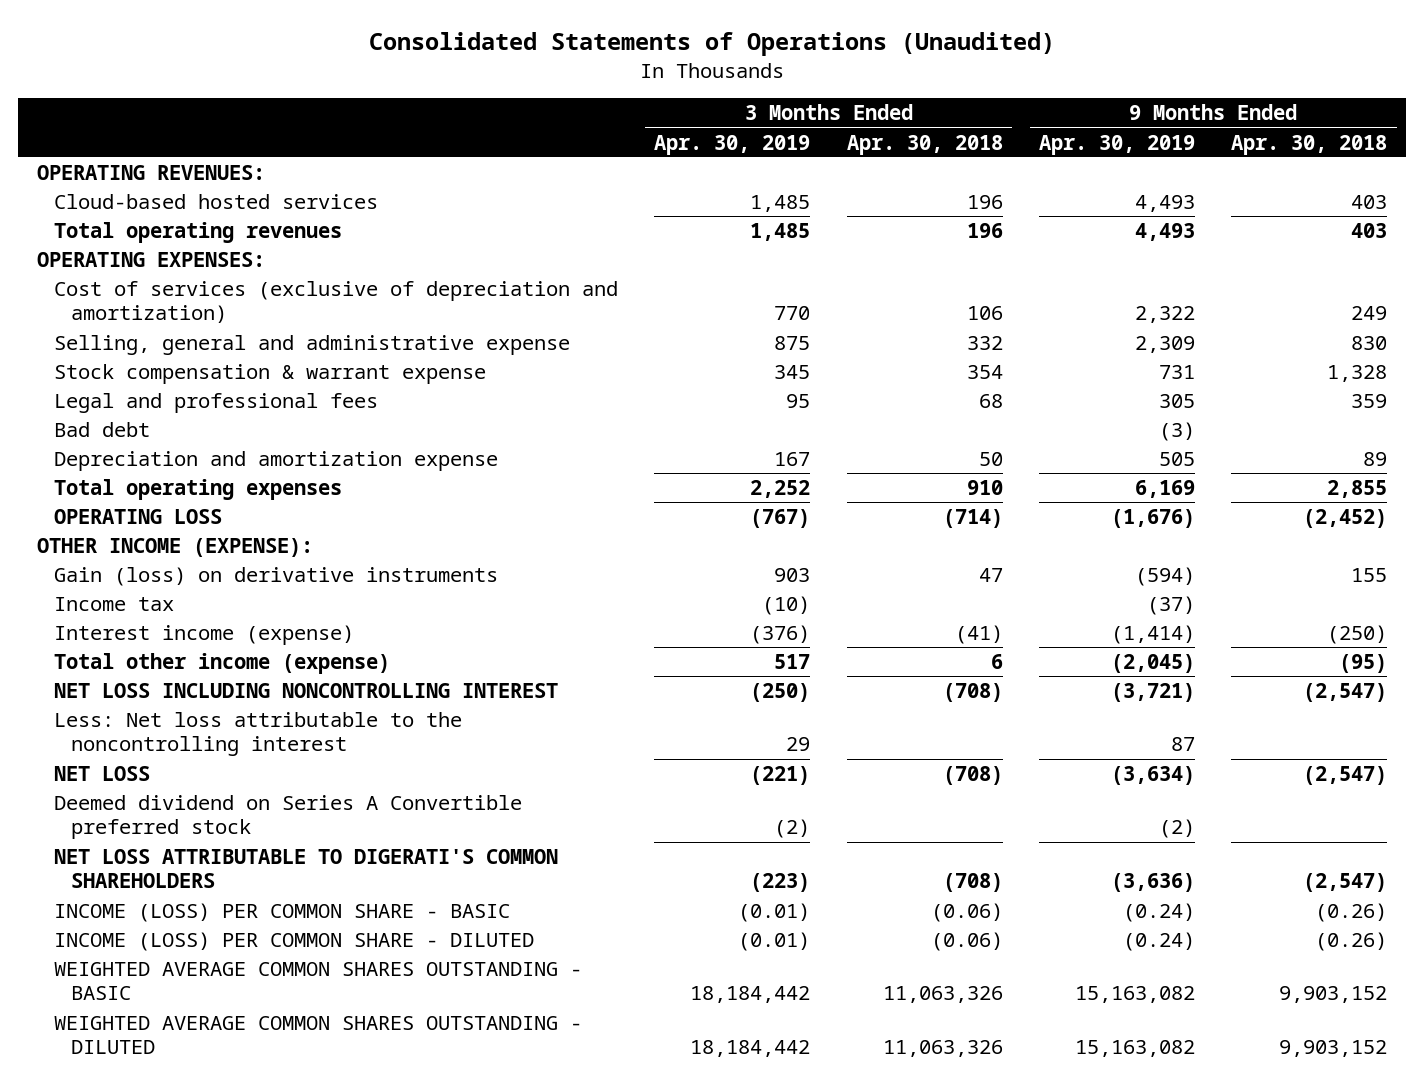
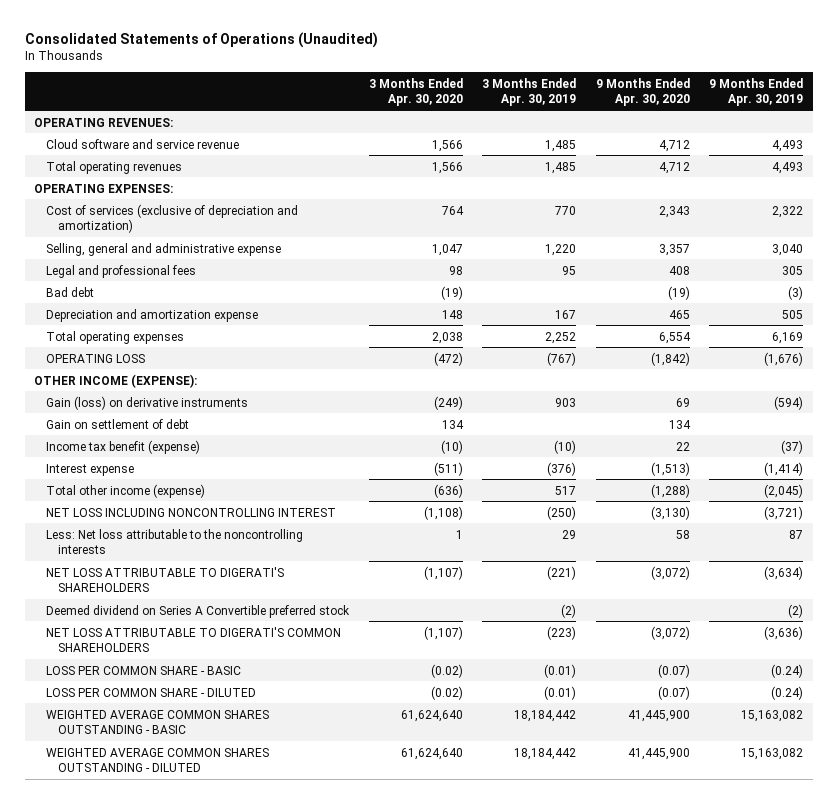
- | 3 Months Ended Apr. 30, 2019 | 3 Months Ended Apr. 30, 2018 | 9 Months Ended Apr. 30, 2019 | 9 Months Ended Apr. 30, 2018
+ | 3 Months Ended Apr. 30, 2020 | 3 Months Ended Apr. 30, 2019 | 9 Months Ended Apr. 30, 2020 | 9 Months Ended Apr. 30, 2019
- Cloud-based hosted services | 1,485 | 196 | 4,493 | 403
+ Cloud software and service revenue | 1,566 | 1,485 | 4,712 | 4,493
- Selling, general and administrative expense | 875 | 332 | 2,309 | 830
- Stock compensation & warrant expense | 345 | 354 | 731 | 1,328
+ Selling, general and administrative expense | 1,047 | 1,220 | 3,357 | 3,040
- Income tax | (10) | | (37) |
- Interest income (expense) | (376) | (41) | (1,414) | (250)
+ Gain on settlement of debt | 134 | | 134 |
+ Income tax benefit (expense) | (10) | (10) | 22 | (37)
+ Interest expense | (511) | (376) | (1,513) | (1,414)
- Less: Net loss attributable to the noncontrolling interest | 29 | | 87 |
- NET LOSS | (221) | (708) | (3,634) | (2,547)
+ Less: Net loss attributable to the noncontrolling interests | 1 | 29 | 58 | 87
+ NET LOSS ATTRIBUTABLE TO DIGERATI'S SHAREHOLDERS | (1,107) | (221) | (3,072) | (3,634)
- INCOME (LOSS) PER COMMON SHARE - BASIC | (0.01) | (0.06) | (0.24) | (0.26)
- INCOME (LOSS) PER COMMON SHARE - DILUTED | (0.01) | (0.06) | (0.24) | (0.26)
+ LOSS PER COMMON SHARE - BASIC | (0.02) | (0.01) | (0.07) | (0.24)
+ LOSS PER COMMON SHARE - DILUTED | (0.02) | (0.01) | (0.07) | (0.24)

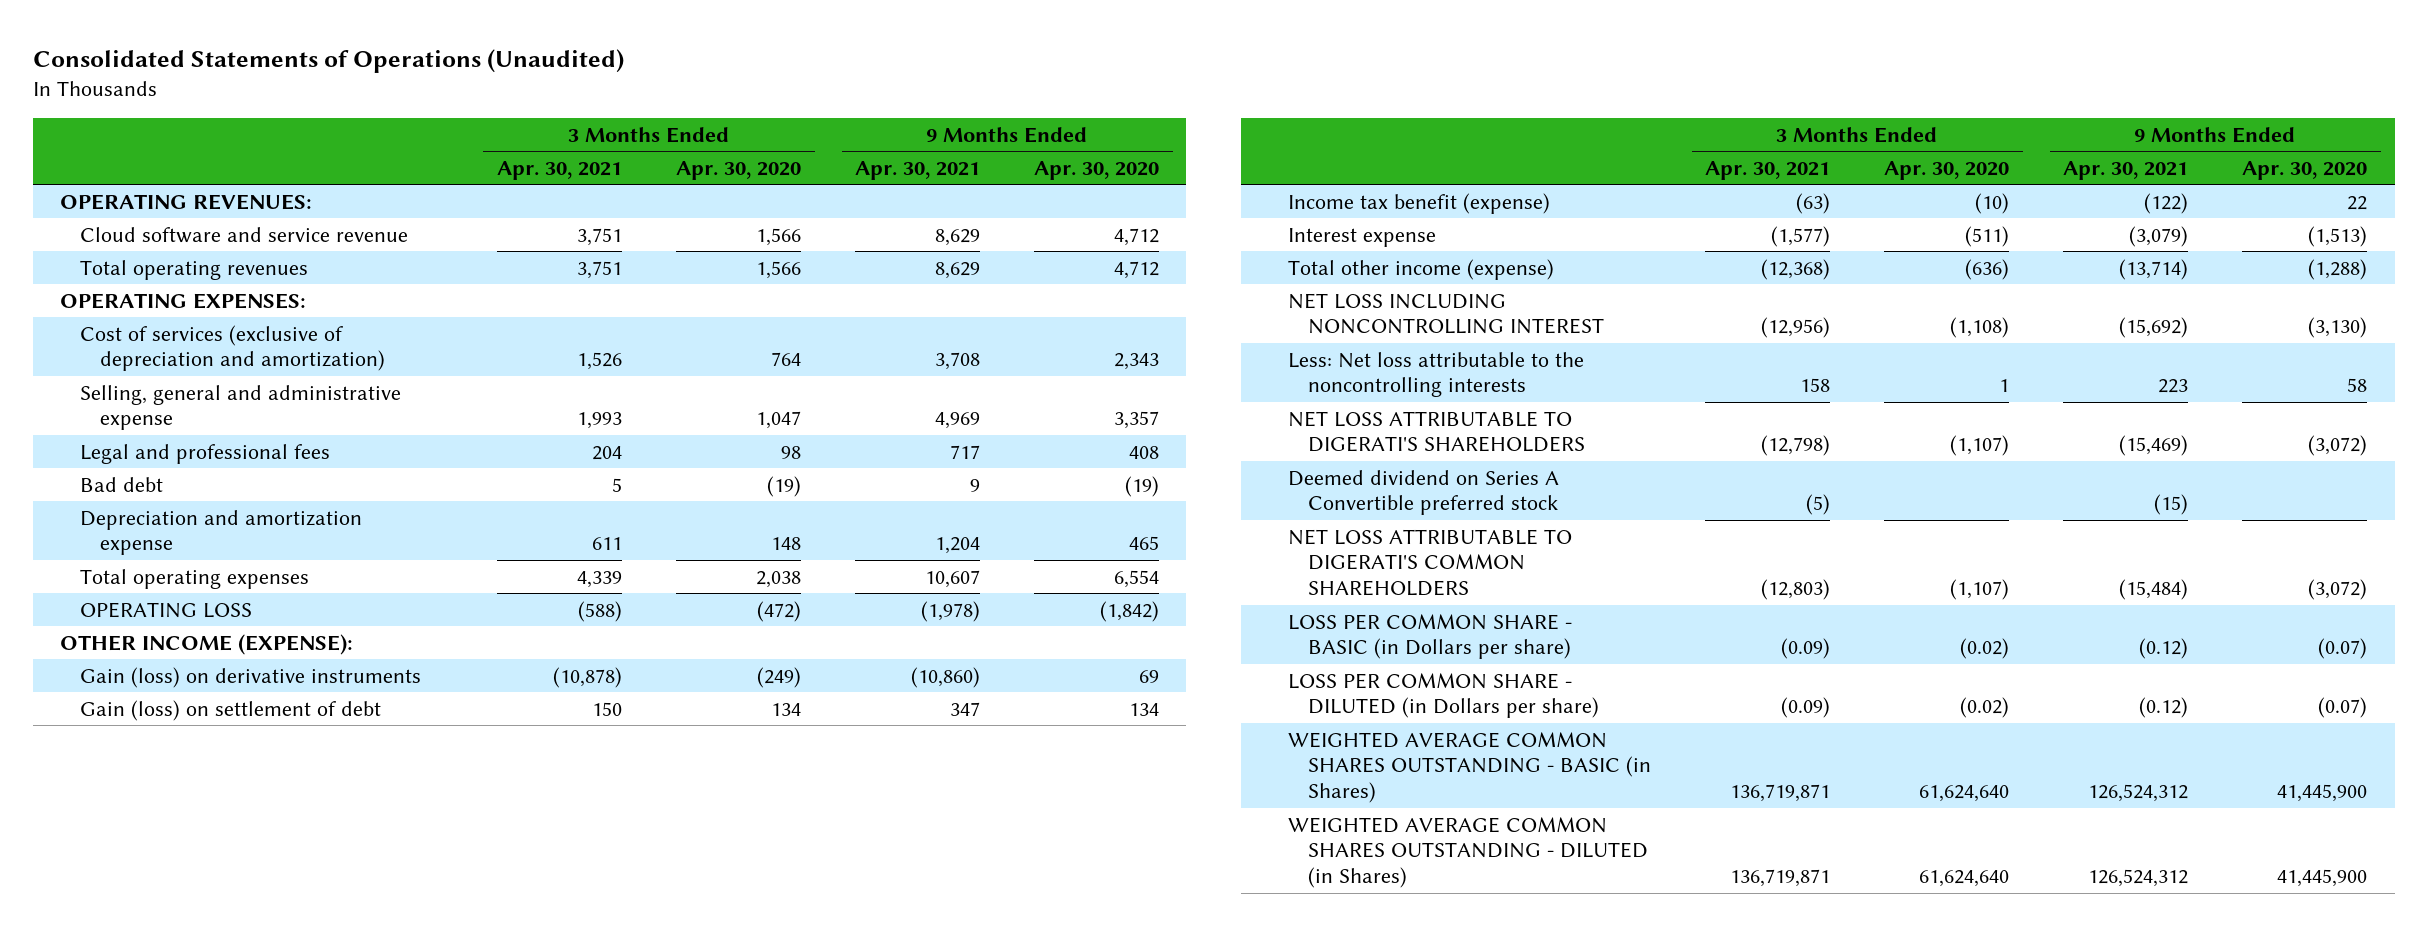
- | 3 Months Ended Apr. 30, 2020 | 3 Months Ended Apr. 30, 2019 | 9 Months Ended Apr. 30, 2020 | 9 Months Ended Apr. 30, 2019
+ | 3 Months Ended Apr. 30, 2021 | 3 Months Ended Apr. 30, 2020 | 9 Months Ended Apr. 30, 2021 | 9 Months Ended Apr. 30, 2020
- Gain on settlement of debt | 134 | | 134 |
+ Gain (loss) on settlement of debt | 150 | 134 | 347 | 134
- LOSS PER COMMON SHARE - BASIC | (0.02) | (0.01) | (0.07) | (0.24)
- LOSS PER COMMON SHARE - DILUTED | (0.02) | (0.01) | (0.07) | (0.24)
- WEIGHTED AVERAGE COMMON SHARES OUTSTANDING - BASIC | 61,624,640 | 18,184,442 | 41,445,900 | 15,163,082
- WEIGHTED AVERAGE COMMON SHARES OUTSTANDING - DILUTED | 61,624,640 | 18,184,442 | 41,445,900 | 15,163,082
+ LOSS PER COMMON SHARE - BASIC (in Dollars per share) | (0.09) | (0.02) | (0.12) | (0.07)
+ LOSS PER COMMON SHARE - DILUTED (in Dollars per share) | (0.09) | (0.02) | (0.12) | (0.07)
+ WEIGHTED AVERAGE COMMON SHARES OUTSTANDING - BASIC (in Shares) | 136,719,871 | 61,624,640 | 126,524,312 | 41,445,900
+ WEIGHTED AVERAGE COMMON SHARES OUTSTANDING - DILUTED (in Shares) | 136,719,871 | 61,624,640 | 126,524,312 | 41,445,900

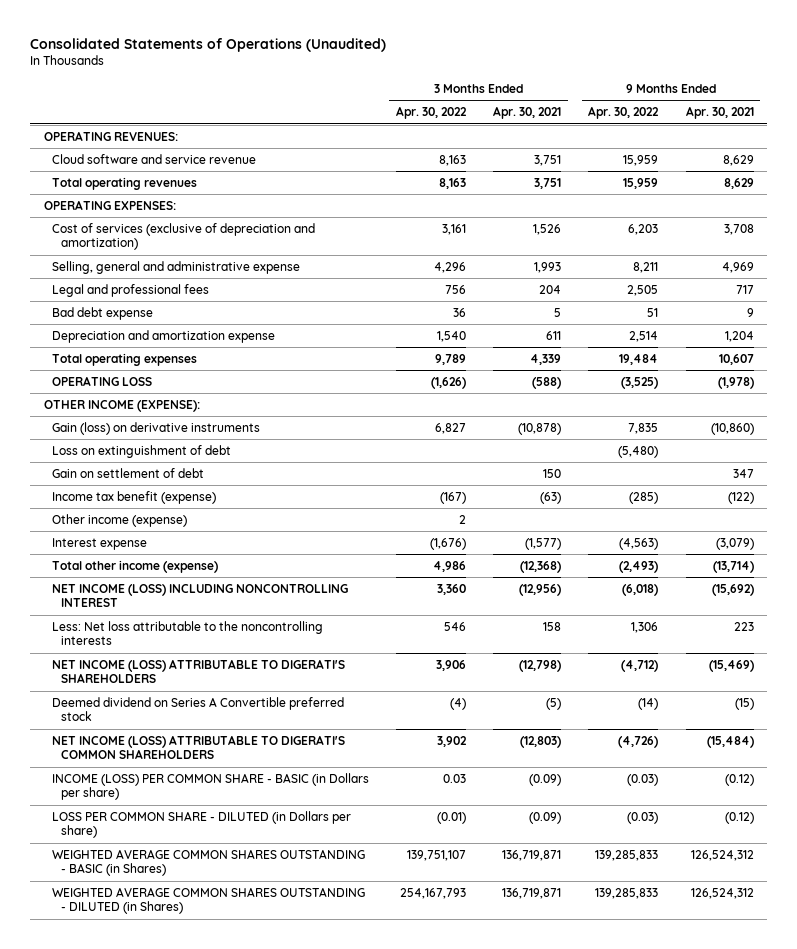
- | 3 Months Ended Apr. 30, 2021 | 3 Months Ended Apr. 30, 2020 | 9 Months Ended Apr. 30, 2021 | 9 Months Ended Apr. 30, 2020
+ | 3 Months Ended Apr. 30, 2022 | 3 Months Ended Apr. 30, 2021 | 9 Months Ended Apr. 30, 2022 | 9 Months Ended Apr. 30, 2021
- Bad debt | 5 | (19) | 9 | (19)
+ Bad debt expense | 36 | 5 | 51 | 9
- Gain (loss) on settlement of debt | 150 | 134 | 347 | 134
+ Loss on extinguishment of debt | | | (5,480) |
+ Gain on settlement of debt | | 150 | | 347
+ Other income (expense) | 2 | | |
- NET LOSS INCLUDING NONCONTROLLING INTEREST | (12,956) | (1,108) | (15,692) | (3,130)
+ NET INCOME (LOSS) INCLUDING NONCONTROLLING INTEREST | 3,360 | (12,956) | (6,018) | (15,692)
- NET LOSS ATTRIBUTABLE TO DIGERATI'S SHAREHOLDERS | (12,798) | (1,107) | (15,469) | (3,072)
+ NET INCOME (LOSS) ATTRIBUTABLE TO DIGERATI'S SHAREHOLDERS | 3,906 | (12,798) | (4,712) | (15,469)
- NET LOSS ATTRIBUTABLE TO DIGERATI'S COMMON SHAREHOLDERS | (12,803) | (1,107) | (15,484) | (3,072)
- LOSS PER COMMON SHARE - BASIC (in Dollars per share) | (0.09) | (0.02) | (0.12) | (0.07)
+ NET INCOME (LOSS) ATTRIBUTABLE TO DIGERATI'S COMMON SHAREHOLDERS | 3,902 | (12,803) | (4,726) | (15,484)
+ INCOME (LOSS) PER COMMON SHARE - BASIC (in Dollars per share) | 0.03 | (0.09) | (0.03) | (0.12)

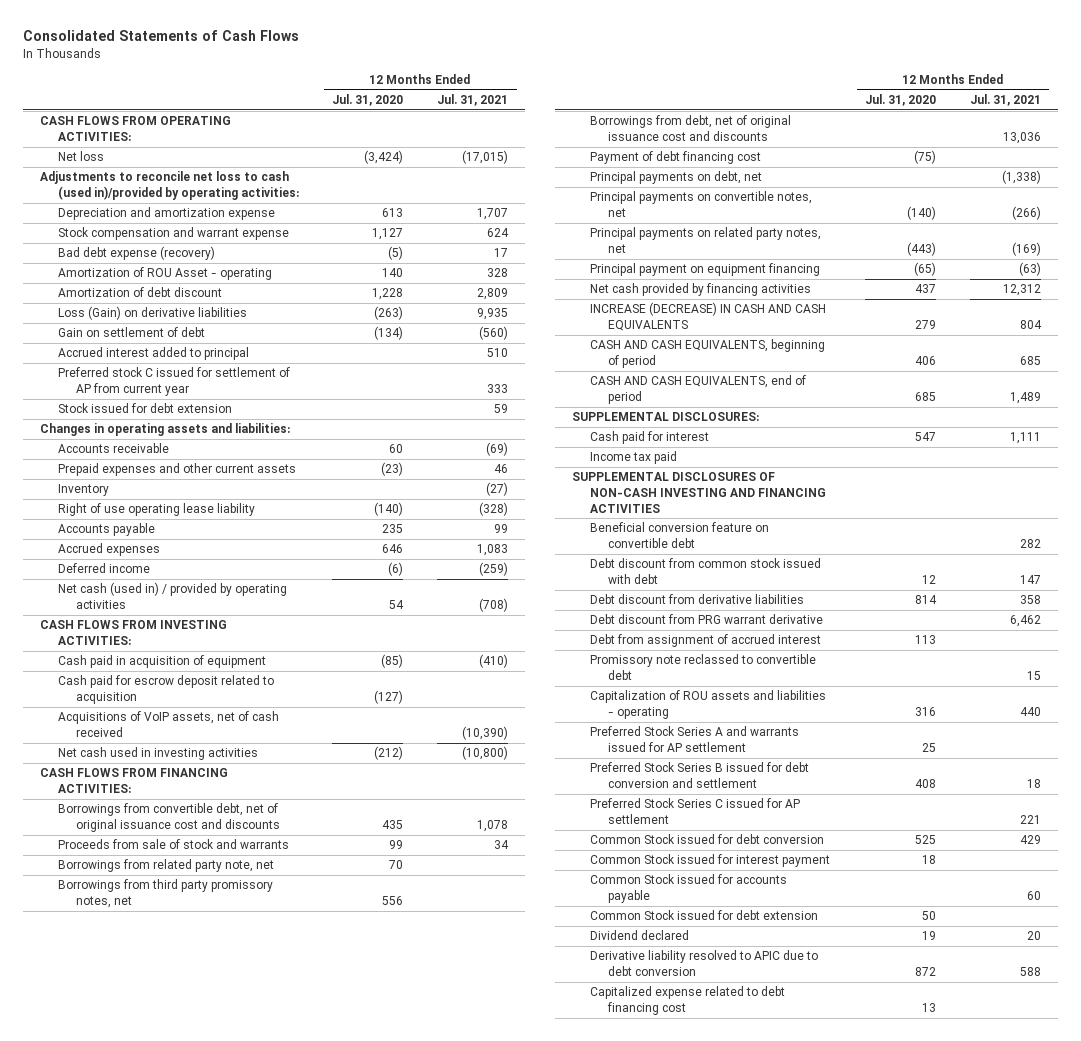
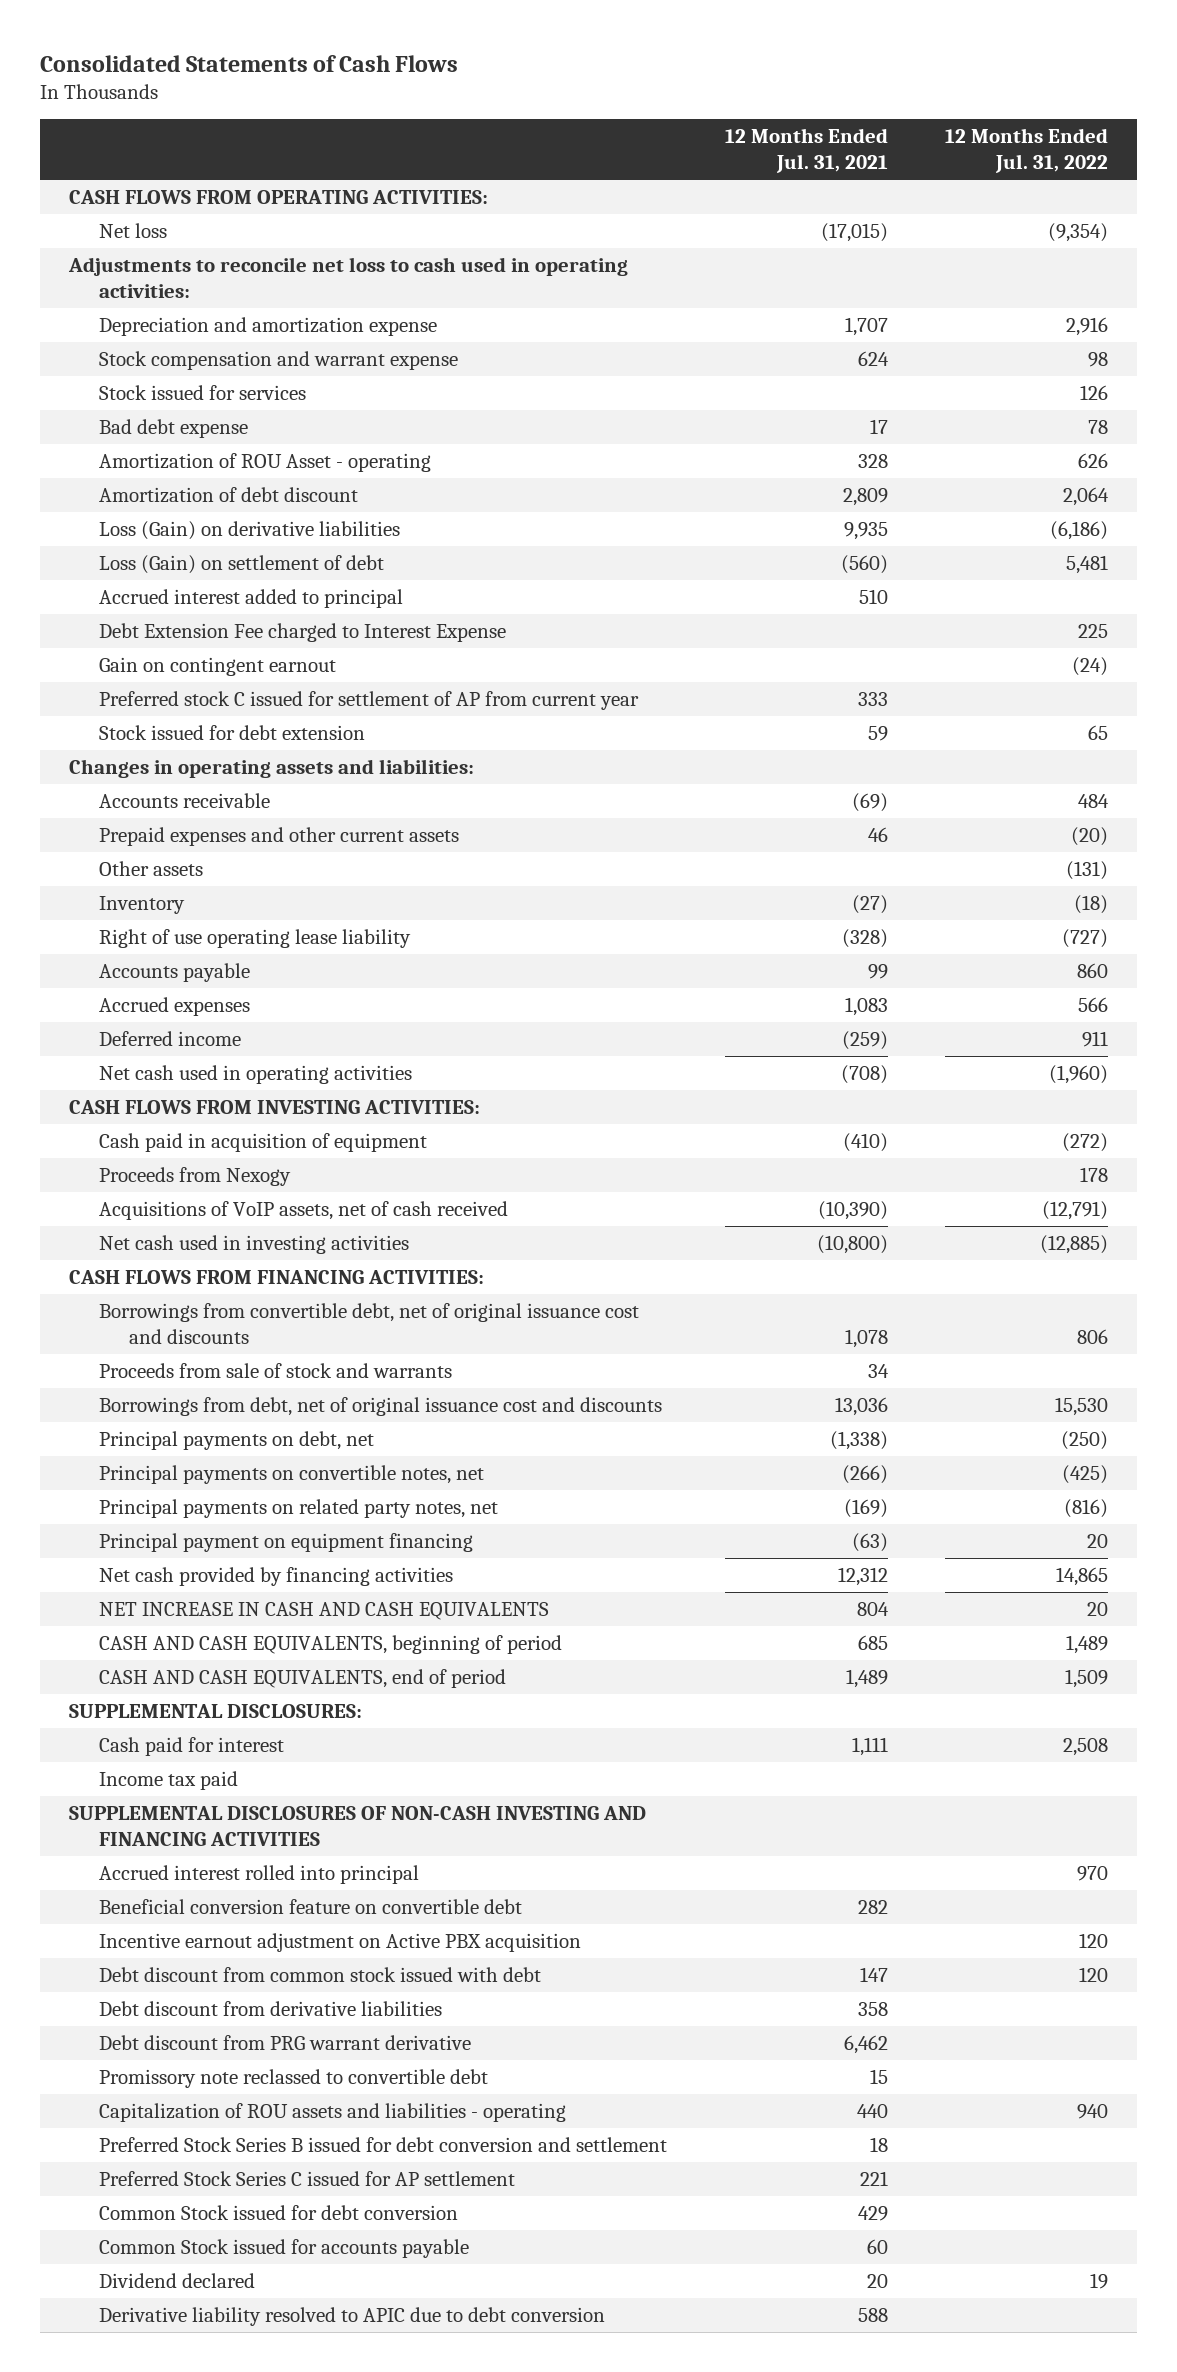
- | 12 Months Ended Jul. 31, 2020 | 12 Months Ended Jul. 31, 2021
+ | 12 Months Ended Jul. 31, 2021 | 12 Months Ended Jul. 31, 2022
- Adjustments to reconcile net loss to cash (used in)/provided by operating activities:
+ Adjustments to reconcile net loss to cash used in operating activities:
- Bad debt expense (recovery) | (5) | 17
+ Stock issued for services | | 126
+ Bad debt expense | 17 | 78
- Gain on settlement of debt | (134) | (560)
+ Loss (Gain) on settlement of debt | (560) | 5,481
+ Debt Extension Fee charged to Interest Expense | | 225
+ Gain on contingent earnout | | (24)
+ Other assets | | (131)
- Net cash (used in) / provided by operating activities | 54 | (708)
+ Net cash used in operating activities | (708) | (1,960)
- Cash paid for escrow deposit related to acquisition | (127) |
+ Proceeds from Nexogy | | 178
- Borrowings from related party note, net | 70 |
- Borrowings from third party promissory notes, net | 556 |
- Payment of debt financing cost | (75) |
- INCREASE (DECREASE) IN CASH AND CASH EQUIVALENTS | 279 | 804
+ NET INCREASE IN CASH AND CASH EQUIVALENTS | 804 | 20
+ Accrued interest rolled into principal | | 970
+ Incentive earnout adjustment on Active PBX acquisition | | 120
- Debt from assignment of accrued interest | 113 |
- Preferred Stock Series A and warrants issued for AP settlement | 25 |
- Common Stock issued for interest payment | 18 |
- Common Stock issued for debt extension | 50 |
- Capitalized expense related to debt financing cost | 13 |

